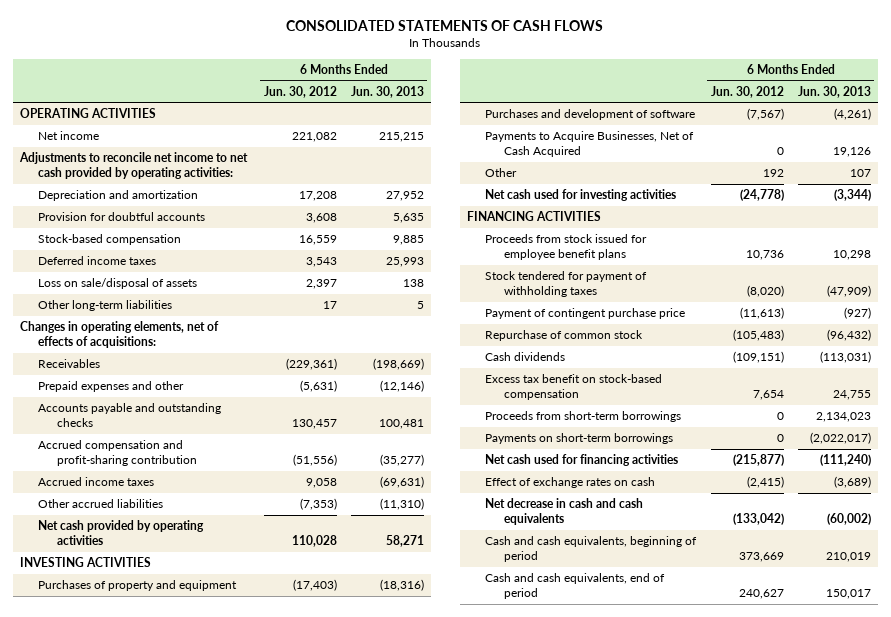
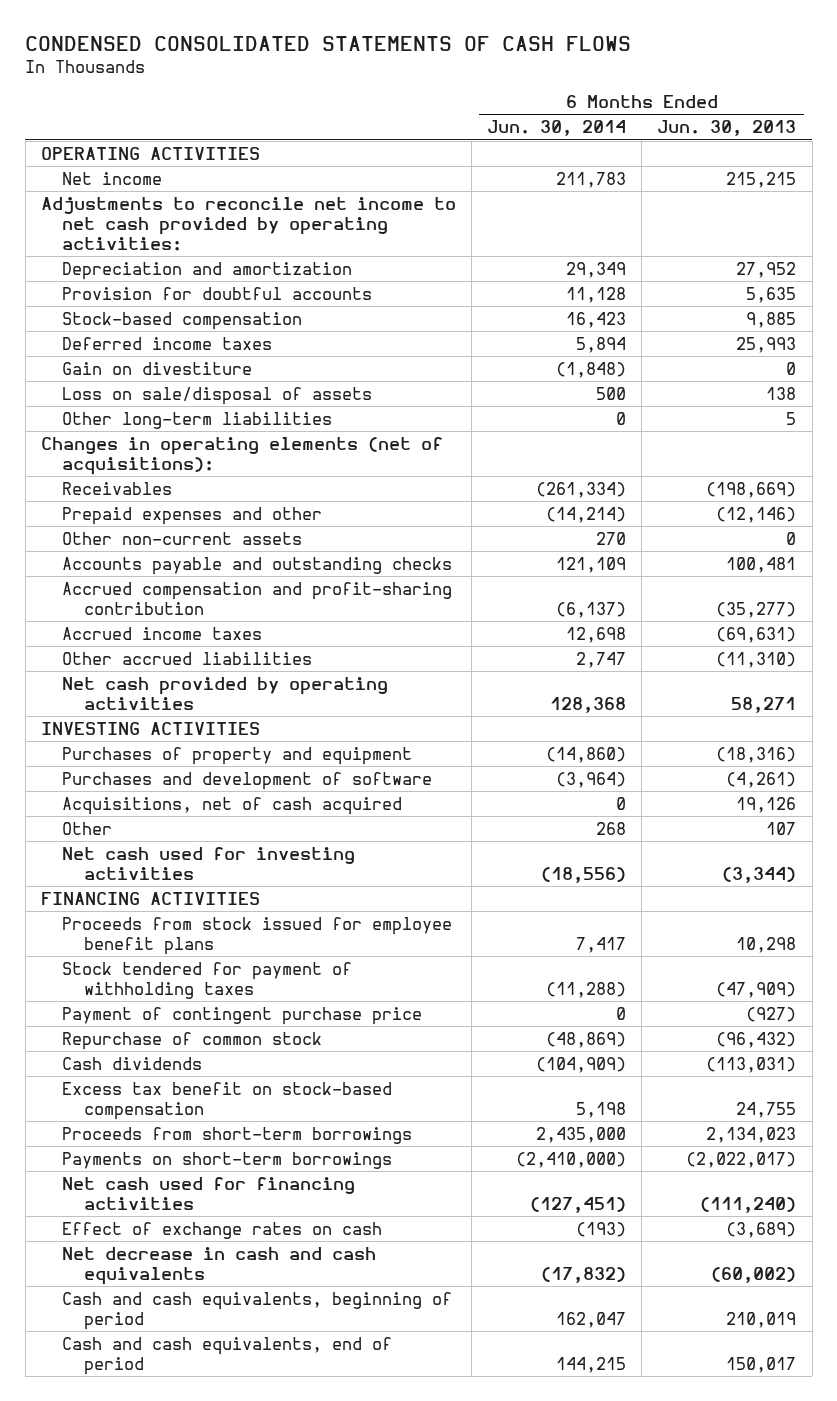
- CONSOLIDATED STATEMENTS OF CASH FLOWS
+ CONDENSED CONSOLIDATED STATEMENTS OF CASH FLOWS
- | 6 Months Ended Jun. 30, 2012 | 6 Months Ended Jun. 30, 2013
+ | 6 Months Ended Jun. 30, 2014 | 6 Months Ended Jun. 30, 2013
+ Gain on divestiture | (1,848) | 0
- Changes in operating elements, net of effects of acquisitions:
+ Changes in operating elements (net of acquisitions):
+ Other non-current assets | 270 | 0
- Payments to Acquire Businesses, Net of Cash Acquired | 0 | 19,126
+ Acquisitions, net of cash acquired | 0 | 19,126

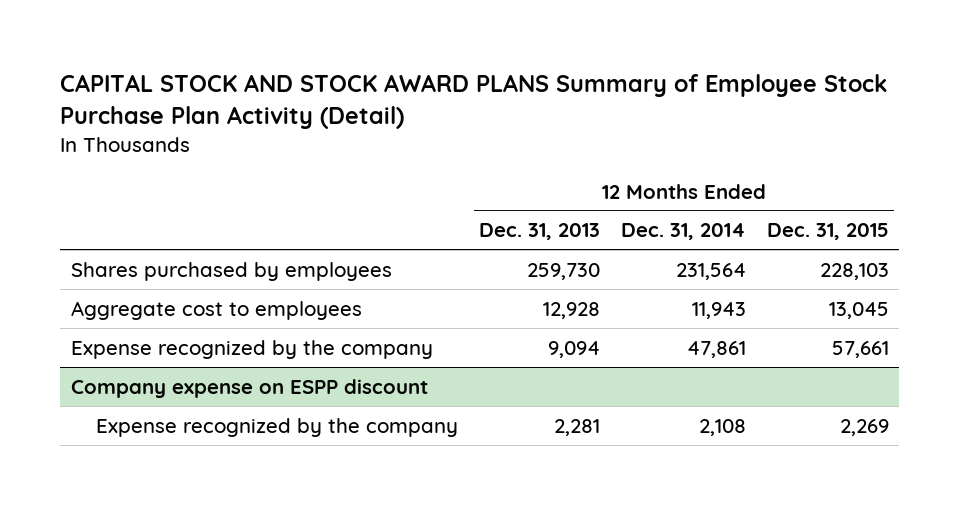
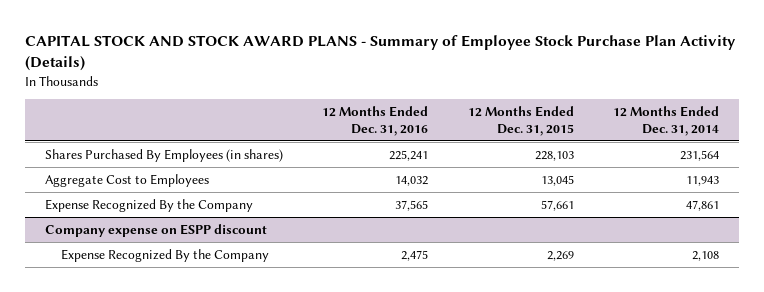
- CAPITAL STOCK AND STOCK AWARD PLANS Summary of Employee Stock Purchase Plan Activity (Detail)
+ CAPITAL STOCK AND STOCK AWARD PLANS - Summary of Employee Stock Purchase Plan Activity (Details)
- | 12 Months Ended Dec. 31, 2013 | 12 Months Ended Dec. 31, 2014 | 12 Months Ended Dec. 31, 2015
+ | 12 Months Ended Dec. 31, 2016 | 12 Months Ended Dec. 31, 2015 | 12 Months Ended Dec. 31, 2014
- Shares purchased by employees | 259,730 | 231,564 | 228,103
- Aggregate cost to employees | 12,928 | 11,943 | 13,045
- Expense recognized by the company | 9,094 | 47,861 | 57,661
+ Shares Purchased By Employees (in shares) | 225,241 | 228,103 | 231,564
+ Aggregate Cost to Employees | 14,032 | 13,045 | 11,943
+ Expense Recognized By the Company | 37,565 | 57,661 | 47,861
@ Company expense on ESPP discount
- Expense recognized by the company | 2,281 | 2,108 | 2,269
+ Expense Recognized By the Company | 2,475 | 2,269 | 2,108

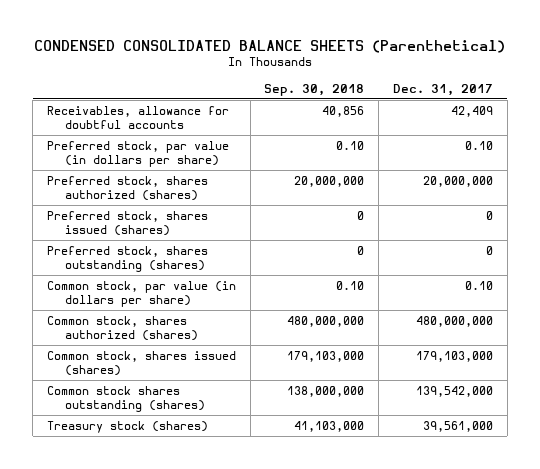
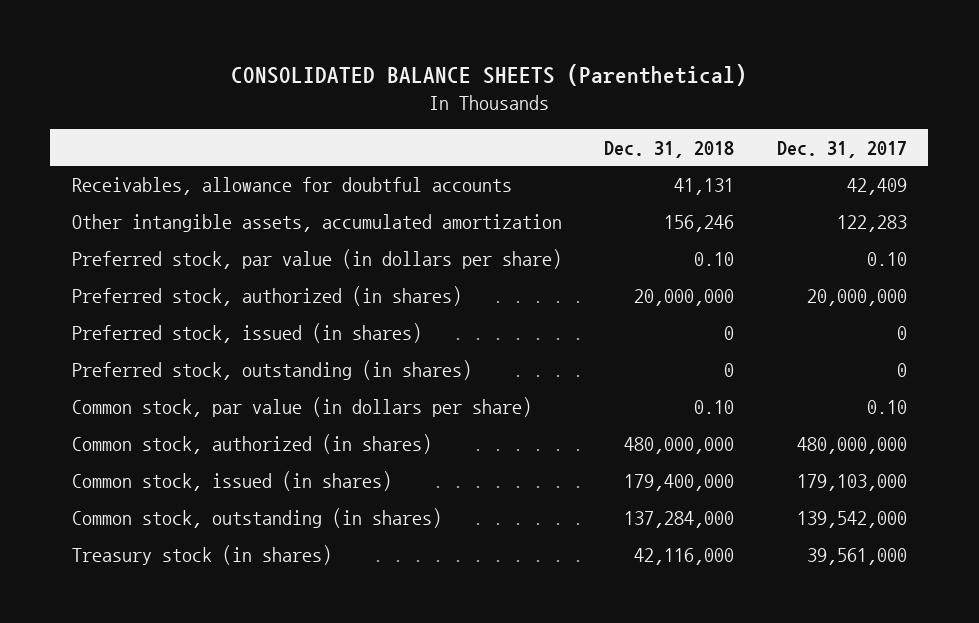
- CONDENSED CONSOLIDATED BALANCE SHEETS (Parenthetical)
+ CONSOLIDATED BALANCE SHEETS (Parenthetical)
- | Sep. 30, 2018 | Dec. 31, 2017
+ | Dec. 31, 2018 | Dec. 31, 2017
+ Other intangible assets, accumulated amortization | 156,246 | 122,283
- Preferred stock, shares authorized (shares) | 20,000,000 | 20,000,000
- Preferred stock, shares issued (shares) | 0 | 0
- Preferred stock, shares outstanding (shares) | 0 | 0
+ Preferred stock, authorized (in shares) | 20,000,000 | 20,000,000
+ Preferred stock, issued (in shares) | 0 | 0
+ Preferred stock, outstanding (in shares) | 0 | 0
- Common stock, shares authorized (shares) | 480,000,000 | 480,000,000
- Common stock, shares issued (shares) | 179,103,000 | 179,103,000
- Common stock shares outstanding (shares) | 138,000,000 | 139,542,000
- Treasury stock (shares) | 41,103,000 | 39,561,000
+ Common stock, authorized (in shares) | 480,000,000 | 480,000,000
+ Common stock, issued (in shares) | 179,400,000 | 179,103,000
+ Common stock, outstanding (in shares) | 137,284,000 | 139,542,000
+ Treasury stock (in shares) | 42,116,000 | 39,561,000

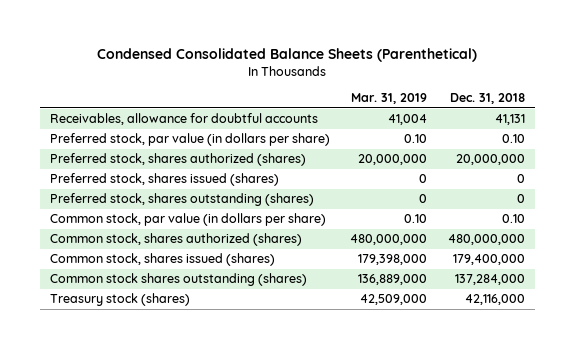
- CONSOLIDATED BALANCE SHEETS (Parenthetical)
+ Condensed Consolidated Balance Sheets (Parenthetical)
- | Dec. 31, 2018 | Dec. 31, 2017
+ | Mar. 31, 2019 | Dec. 31, 2018
- Other intangible assets, accumulated amortization | 156,246 | 122,283
- Preferred stock, authorized (in shares) | 20,000,000 | 20,000,000
- Preferred stock, issued (in shares) | 0 | 0
- Preferred stock, outstanding (in shares) | 0 | 0
+ Preferred stock, shares authorized (shares) | 20,000,000 | 20,000,000
+ Preferred stock, shares issued (shares) | 0 | 0
+ Preferred stock, shares outstanding (shares) | 0 | 0
- Common stock, authorized (in shares) | 480,000,000 | 480,000,000
- Common stock, issued (in shares) | 179,400,000 | 179,103,000
- Common stock, outstanding (in shares) | 137,284,000 | 139,542,000
- Treasury stock (in shares) | 42,116,000 | 39,561,000
+ Common stock, shares authorized (shares) | 480,000,000 | 480,000,000
+ Common stock, shares issued (shares) | 179,398,000 | 179,400,000
+ Common stock shares outstanding (shares) | 136,889,000 | 137,284,000
+ Treasury stock (shares) | 42,509,000 | 42,116,000

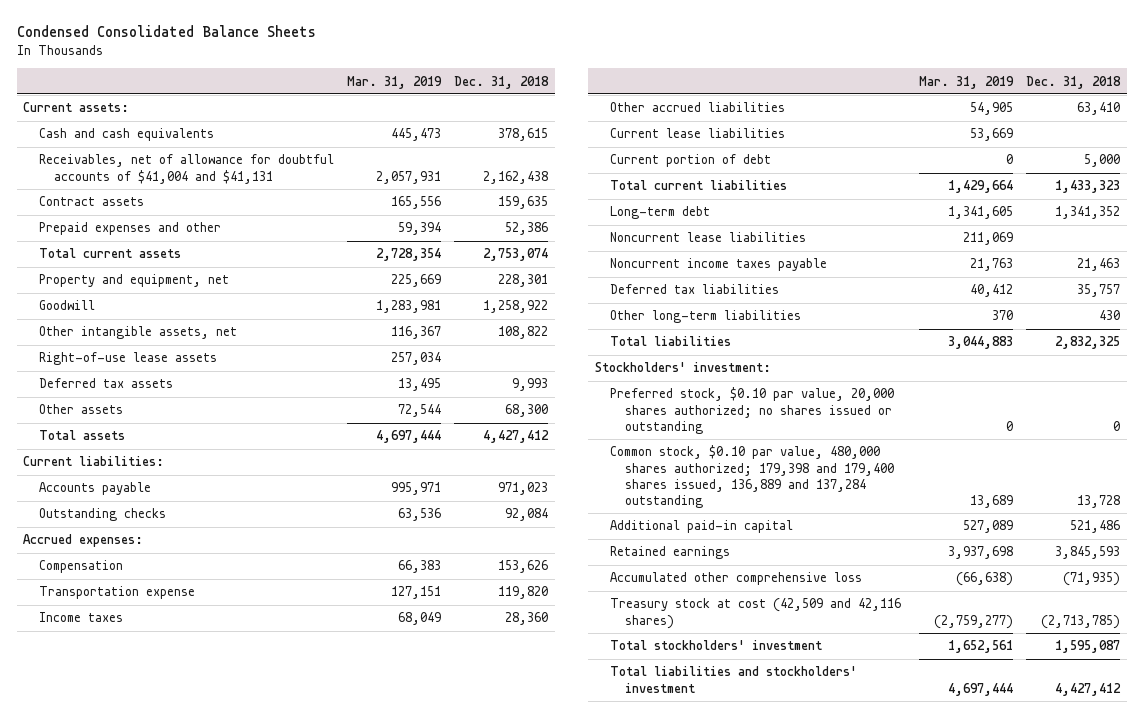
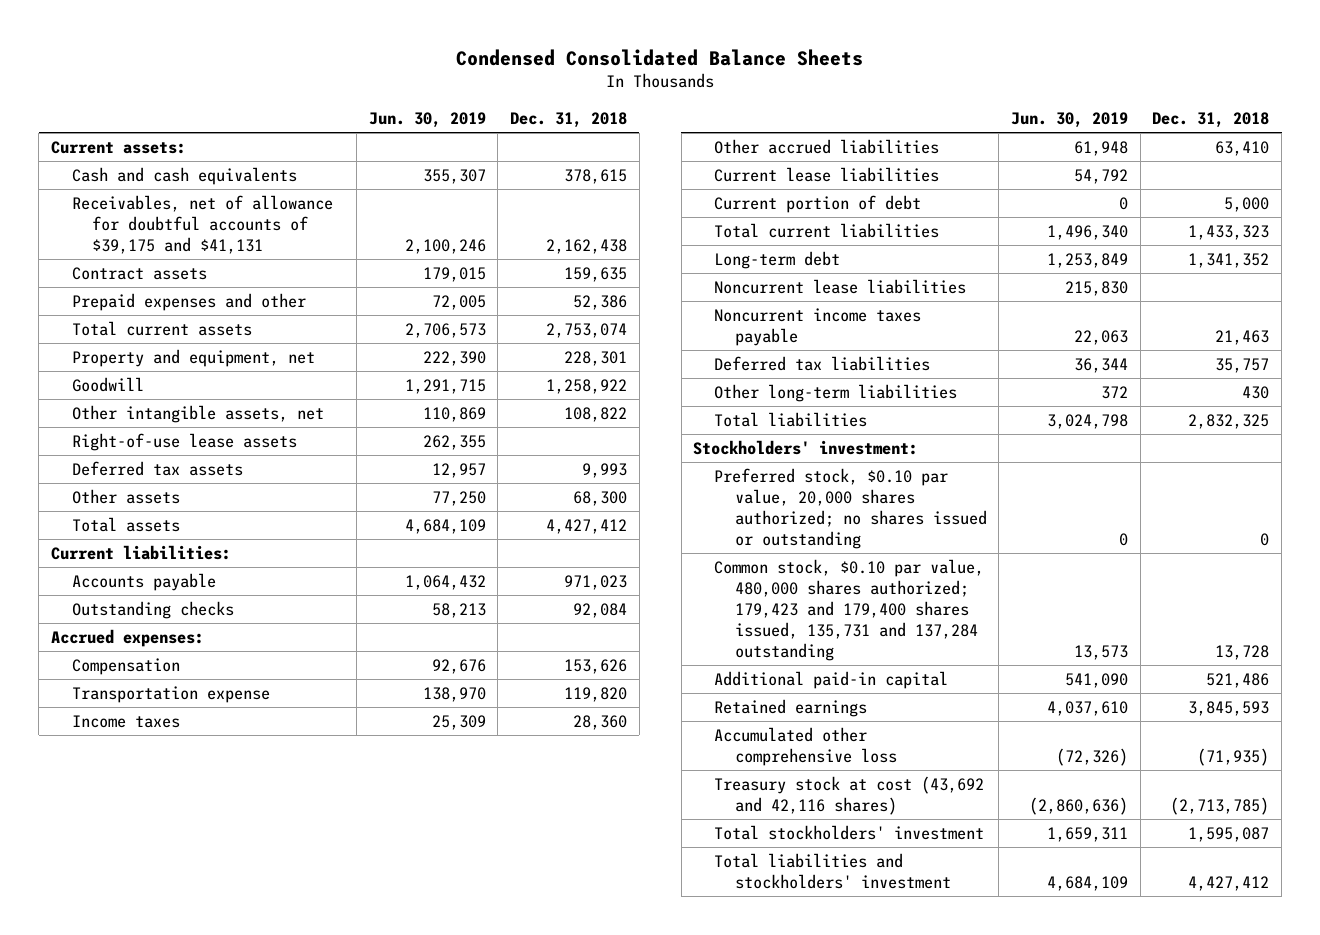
- | Mar. 31, 2019 | Dec. 31, 2018
+ | Jun. 30, 2019 | Dec. 31, 2018
- Receivables, net of allowance for doubtful accounts of $41,004 and $41,131 | 2,057,931 | 2,162,438
+ Receivables, net of allowance for doubtful accounts of $39,175 and $41,131 | 2,100,246 | 2,162,438
- Common stock, $0.10 par value, 480,000 shares authorized; 179,398 and 179,400 shares issued, 136,889 and 137,284 outstanding | 13,689 | 13,728
+ Common stock, $0.10 par value, 480,000 shares authorized; 179,423 and 179,400 shares issued, 135,731 and 137,284 outstanding | 13,573 | 13,728
- Treasury stock at cost (42,509 and 42,116 shares) | (2,759,277) | (2,713,785)
+ Treasury stock at cost (43,692 and 42,116 shares) | (2,860,636) | (2,713,785)

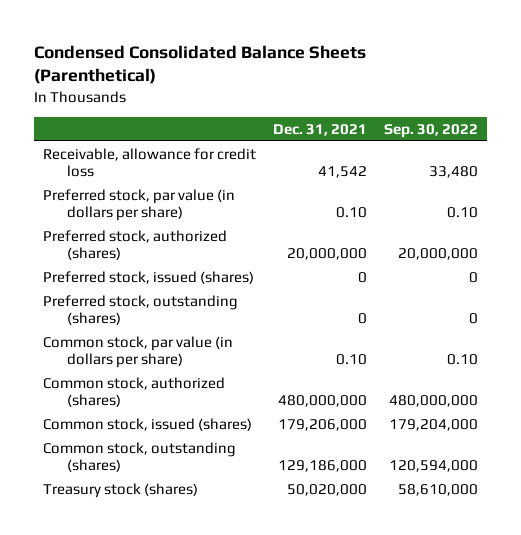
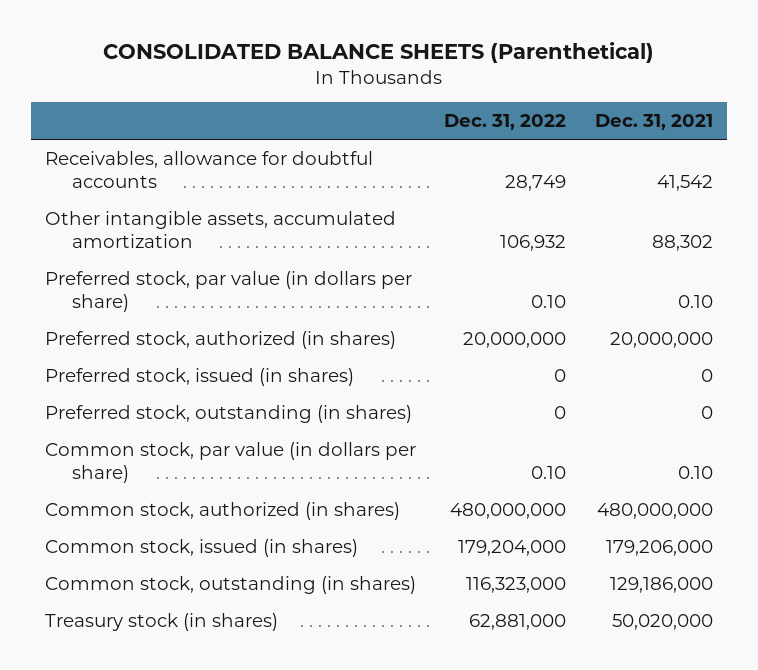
- Condensed Consolidated Balance Sheets (Parenthetical)
+ CONSOLIDATED BALANCE SHEETS (Parenthetical)
- | Dec. 31, 2021 | Sep. 30, 2022
+ | Dec. 31, 2022 | Dec. 31, 2021
- Receivable, allowance for credit loss | 41,542 | 33,480
+ Receivables, allowance for doubtful accounts | 28,749 | 41,542
+ Other intangible assets, accumulated amortization | 106,932 | 88,302
- Preferred stock, authorized (shares) | 20,000,000 | 20,000,000
- Preferred stock, issued (shares) | 0 | 0
- Preferred stock, outstanding (shares) | 0 | 0
+ Preferred stock, authorized (in shares) | 20,000,000 | 20,000,000
+ Preferred stock, issued (in shares) | 0 | 0
+ Preferred stock, outstanding (in shares) | 0 | 0
- Common stock, authorized (shares) | 480,000,000 | 480,000,000
- Common stock, issued (shares) | 179,206,000 | 179,204,000
- Common stock, outstanding (shares) | 129,186,000 | 120,594,000
- Treasury stock (shares) | 50,020,000 | 58,610,000
+ Common stock, authorized (in shares) | 480,000,000 | 480,000,000
+ Common stock, issued (in shares) | 179,204,000 | 179,206,000
+ Common stock, outstanding (in shares) | 116,323,000 | 129,186,000
+ Treasury stock (in shares) | 62,881,000 | 50,020,000

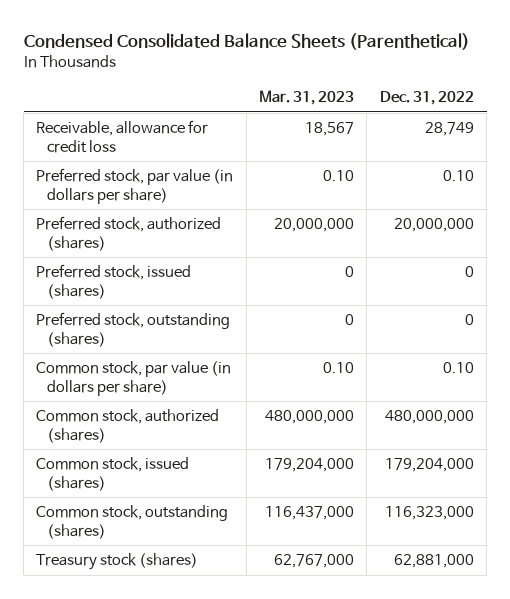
- CONSOLIDATED BALANCE SHEETS (Parenthetical)
+ Condensed Consolidated Balance Sheets (Parenthetical)
- | Dec. 31, 2022 | Dec. 31, 2021
+ | Mar. 31, 2023 | Dec. 31, 2022
- Receivables, allowance for doubtful accounts | 28,749 | 41,542
- Other intangible assets, accumulated amortization | 106,932 | 88,302
+ Receivable, allowance for credit loss | 18,567 | 28,749
- Preferred stock, authorized (in shares) | 20,000,000 | 20,000,000
- Preferred stock, issued (in shares) | 0 | 0
- Preferred stock, outstanding (in shares) | 0 | 0
+ Preferred stock, authorized (shares) | 20,000,000 | 20,000,000
+ Preferred stock, issued (shares) | 0 | 0
+ Preferred stock, outstanding (shares) | 0 | 0
- Common stock, authorized (in shares) | 480,000,000 | 480,000,000
- Common stock, issued (in shares) | 179,204,000 | 179,206,000
- Common stock, outstanding (in shares) | 116,323,000 | 129,186,000
- Treasury stock (in shares) | 62,881,000 | 50,020,000
+ Common stock, authorized (shares) | 480,000,000 | 480,000,000
+ Common stock, issued (shares) | 179,204,000 | 179,204,000
+ Common stock, outstanding (shares) | 116,437,000 | 116,323,000
+ Treasury stock (shares) | 62,767,000 | 62,881,000

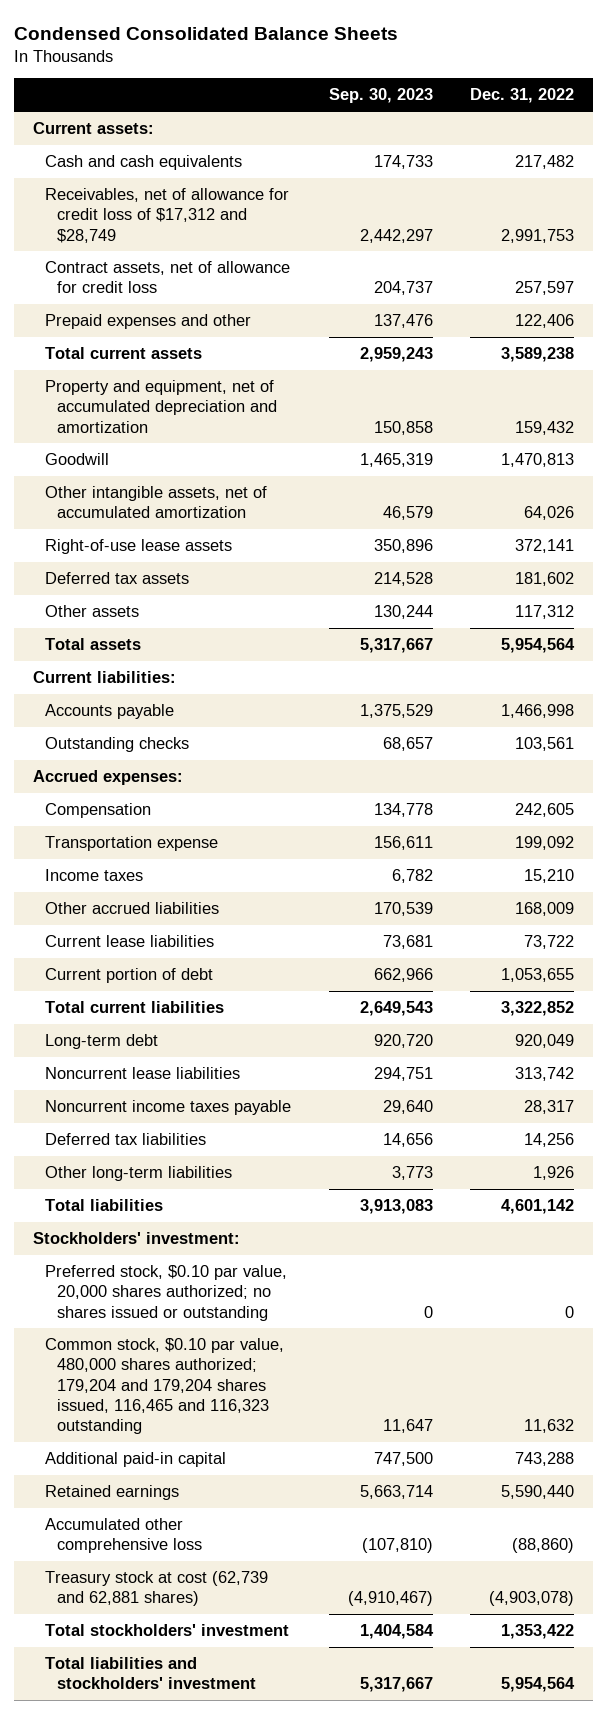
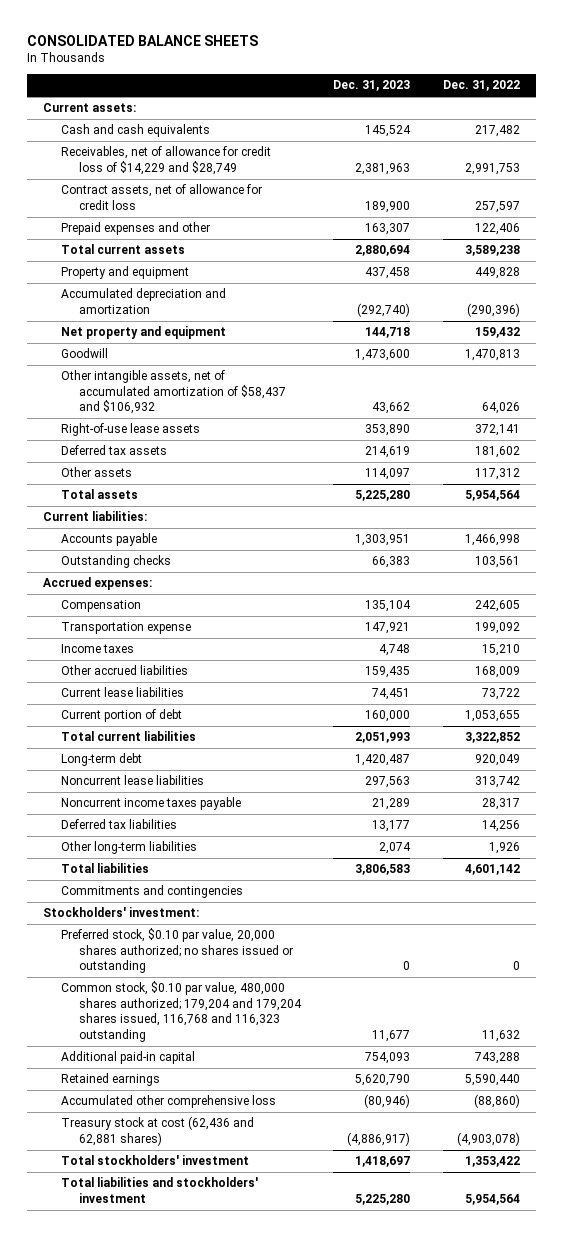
- Condensed Consolidated Balance Sheets
+ CONSOLIDATED BALANCE SHEETS
- | Sep. 30, 2023 | Dec. 31, 2022
+ | Dec. 31, 2023 | Dec. 31, 2022
- Receivables, net of allowance for credit loss of $17,312 and $28,749 | 2,442,297 | 2,991,753
+ Receivables, net of allowance for credit loss of $14,229 and $28,749 | 2,381,963 | 2,991,753
- Property and equipment, net of accumulated depreciation and amortization | 150,858 | 159,432
+ Property and equipment | 437,458 | 449,828
+ Accumulated depreciation and amortization | (292,740) | (290,396)
+ Net property and equipment | 144,718 | 159,432
- Other intangible assets, net of accumulated amortization | 46,579 | 64,026
+ Other intangible assets, net of accumulated amortization of $58,437 and $106,932 | 43,662 | 64,026
+ Commitments and contingencies
- Common stock, $0.10 par value, 480,000 shares authorized; 179,204 and 179,204 shares issued, 116,465 and 116,323 outstanding | 11,647 | 11,632
+ Common stock, $0.10 par value, 480,000 shares authorized; 179,204 and 179,204 shares issued, 116,768 and 116,323 outstanding | 11,677 | 11,632
- Treasury stock at cost (62,739 and 62,881 shares) | (4,910,467) | (4,903,078)
+ Treasury stock at cost (62,436 and 62,881 shares) | (4,886,917) | (4,903,078)

